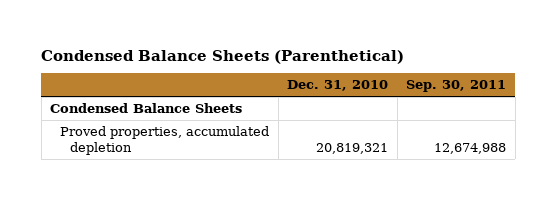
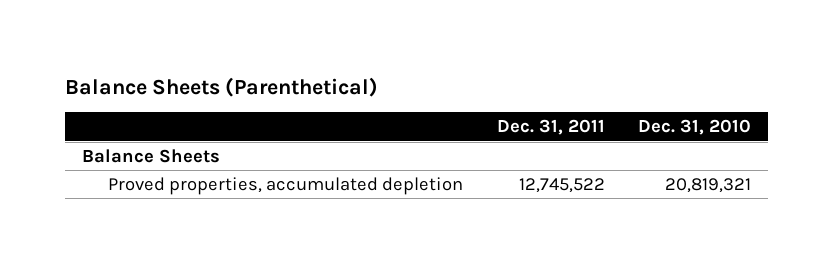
- Condensed Balance Sheets (Parenthetical)
+ Balance Sheets (Parenthetical)
- | Dec. 31, 2010 | Sep. 30, 2011
+ | Dec. 31, 2011 | Dec. 31, 2010
- Condensed Balance Sheets
+ Balance Sheets

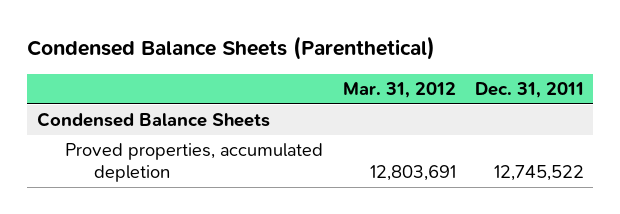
- Balance Sheets (Parenthetical)
+ Condensed Balance Sheets (Parenthetical)
- | Dec. 31, 2011 | Dec. 31, 2010
+ | Mar. 31, 2012 | Dec. 31, 2011
- Balance Sheets
+ Condensed Balance Sheets

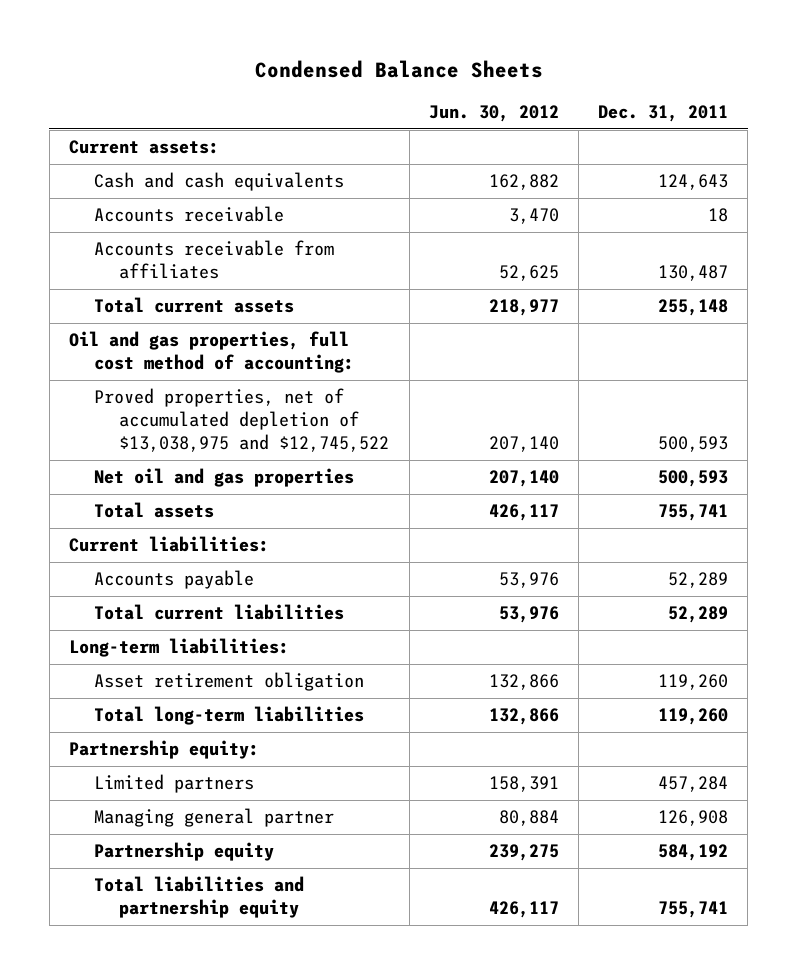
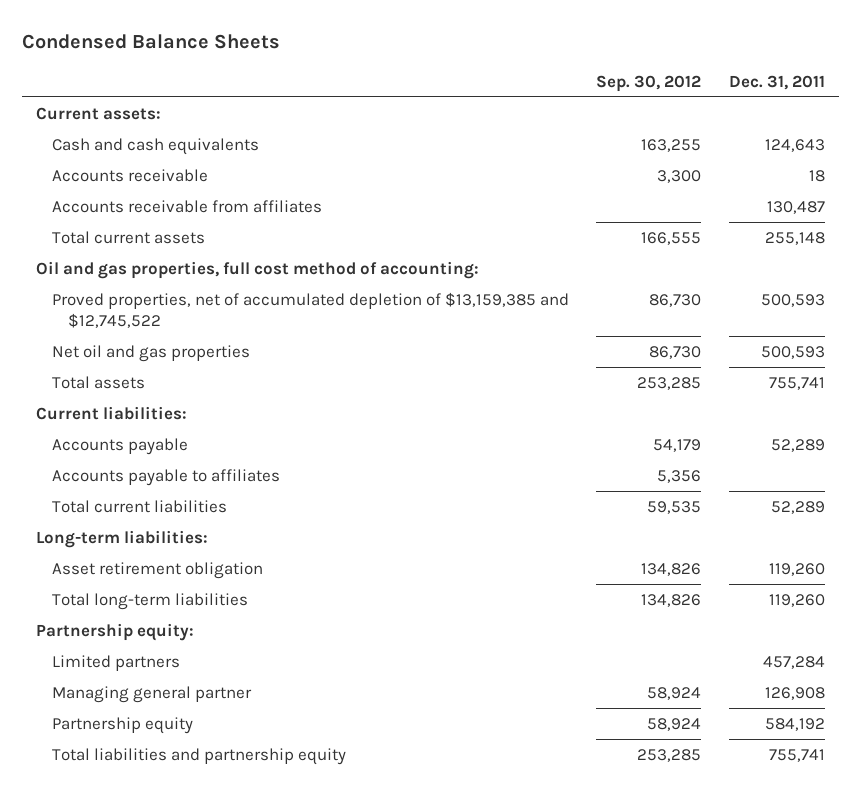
- | Jun. 30, 2012 | Dec. 31, 2011
+ | Sep. 30, 2012 | Dec. 31, 2011
- Proved properties, net of accumulated depletion of $13,038,975 and $12,745,522 | 207,140 | 500,593
+ Proved properties, net of accumulated depletion of $13,159,385 and $12,745,522 | 86,730 | 500,593
+ Accounts payable to affiliates | 5,356 |

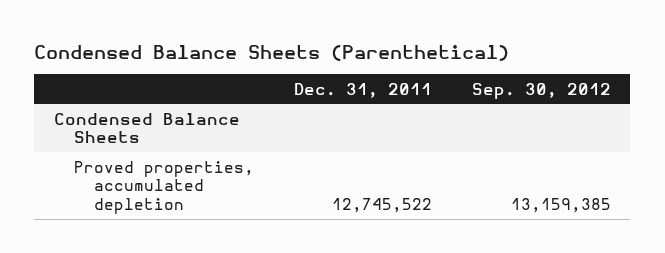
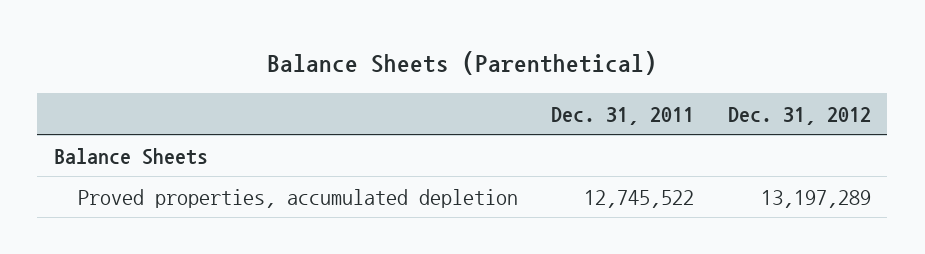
- Condensed Balance Sheets (Parenthetical)
+ Balance Sheets (Parenthetical)
- | Dec. 31, 2011 | Sep. 30, 2012
+ | Dec. 31, 2011 | Dec. 31, 2012
- Condensed Balance Sheets
+ Balance Sheets

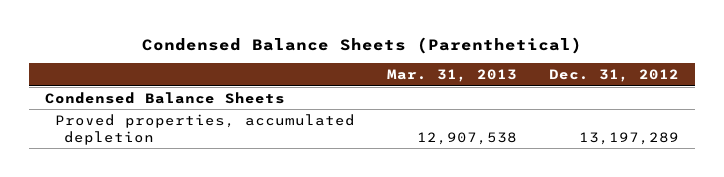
- Balance Sheets (Parenthetical)
+ Condensed Balance Sheets (Parenthetical)
- | Dec. 31, 2011 | Dec. 31, 2012
+ | Mar. 31, 2013 | Dec. 31, 2012
- Balance Sheets
+ Condensed Balance Sheets

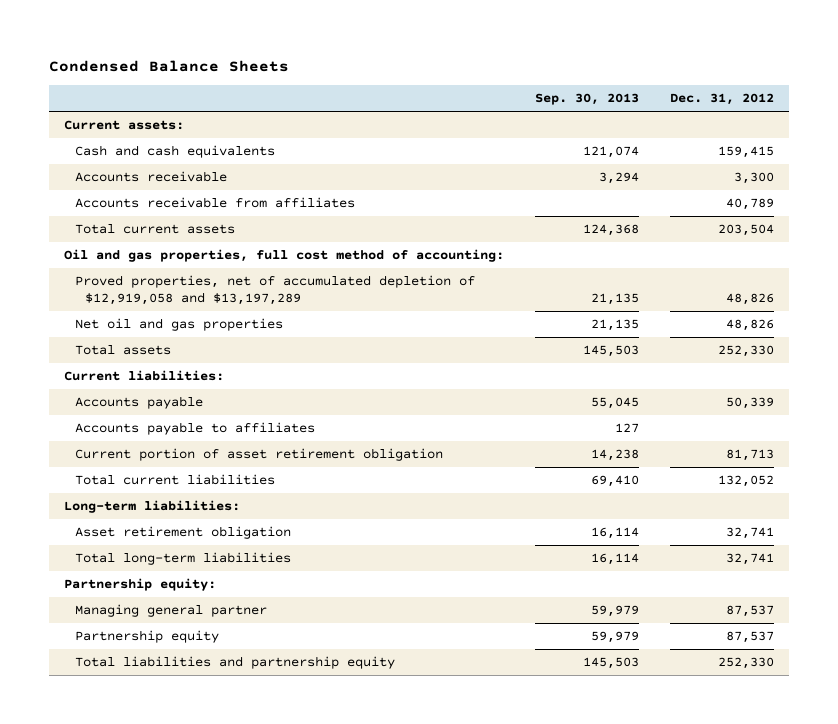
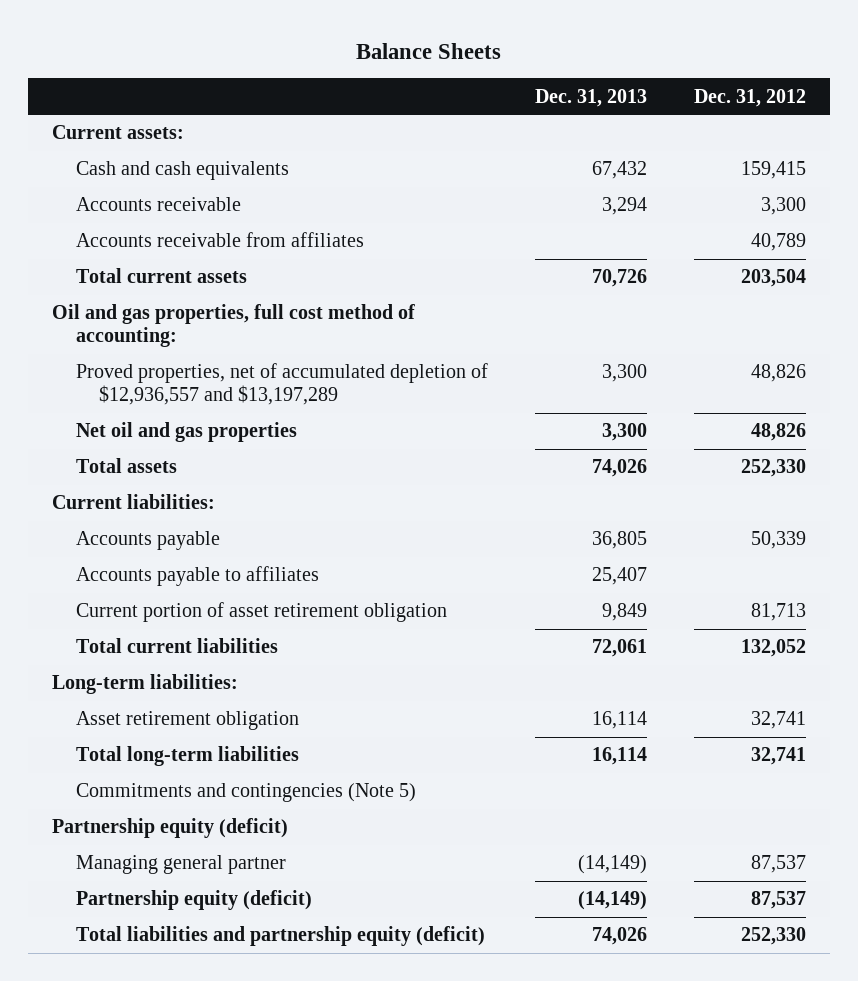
- Condensed Balance Sheets
+ Balance Sheets
- | Sep. 30, 2013 | Dec. 31, 2012
+ | Dec. 31, 2013 | Dec. 31, 2012
- Proved properties, net of accumulated depletion of $12,919,058 and $13,197,289 | 21,135 | 48,826
+ Proved properties, net of accumulated depletion of $12,936,557 and $13,197,289 | 3,300 | 48,826
- Partnership equity:
+ Commitments and contingencies (Note 5)
+ Partnership equity (deficit)
- Partnership equity | 59,979 | 87,537
- Total liabilities and partnership equity | 145,503 | 252,330
+ Partnership equity (deficit) | (14,149) | 87,537
+ Total liabilities and partnership equity (deficit) | 74,026 | 252,330

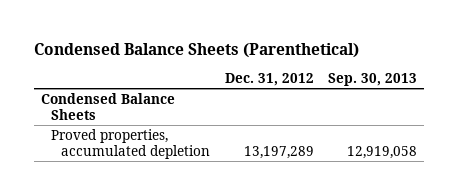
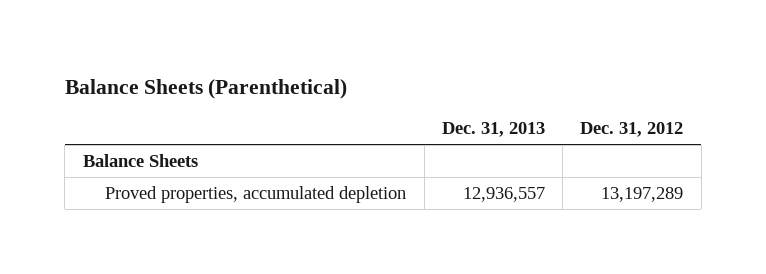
- Condensed Balance Sheets (Parenthetical)
+ Balance Sheets (Parenthetical)
- | Dec. 31, 2012 | Sep. 30, 2013
+ | Dec. 31, 2013 | Dec. 31, 2012
- Condensed Balance Sheets
+ Balance Sheets

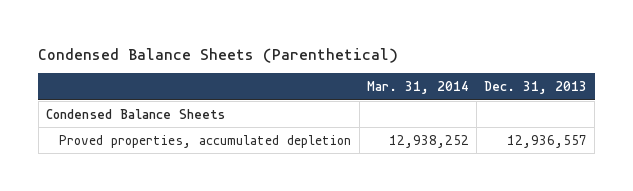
- Balance Sheets (Parenthetical)
+ Condensed Balance Sheets (Parenthetical)
- | Dec. 31, 2013 | Dec. 31, 2012
+ | Mar. 31, 2014 | Dec. 31, 2013
- Balance Sheets
+ Condensed Balance Sheets

